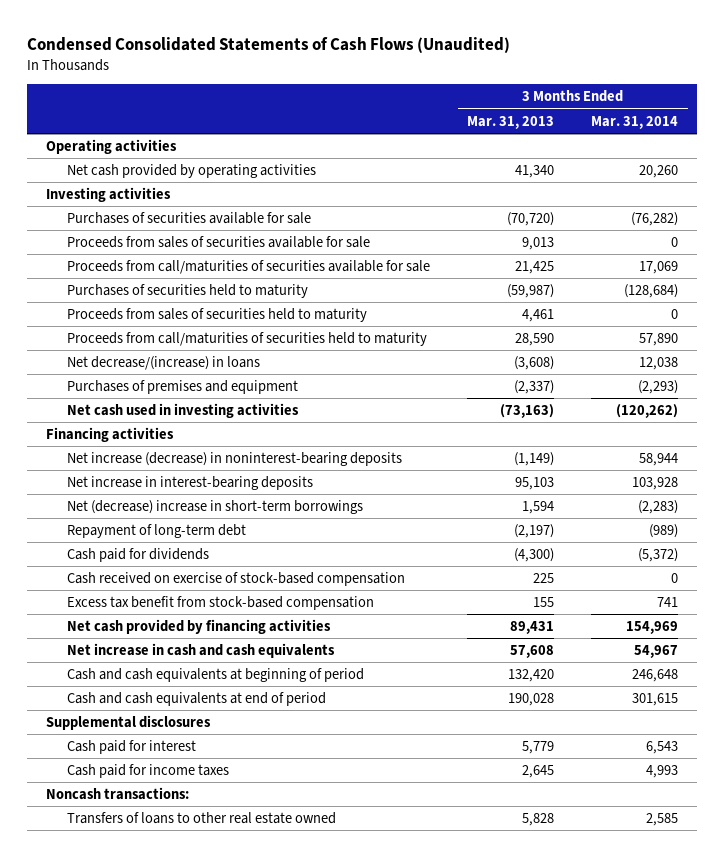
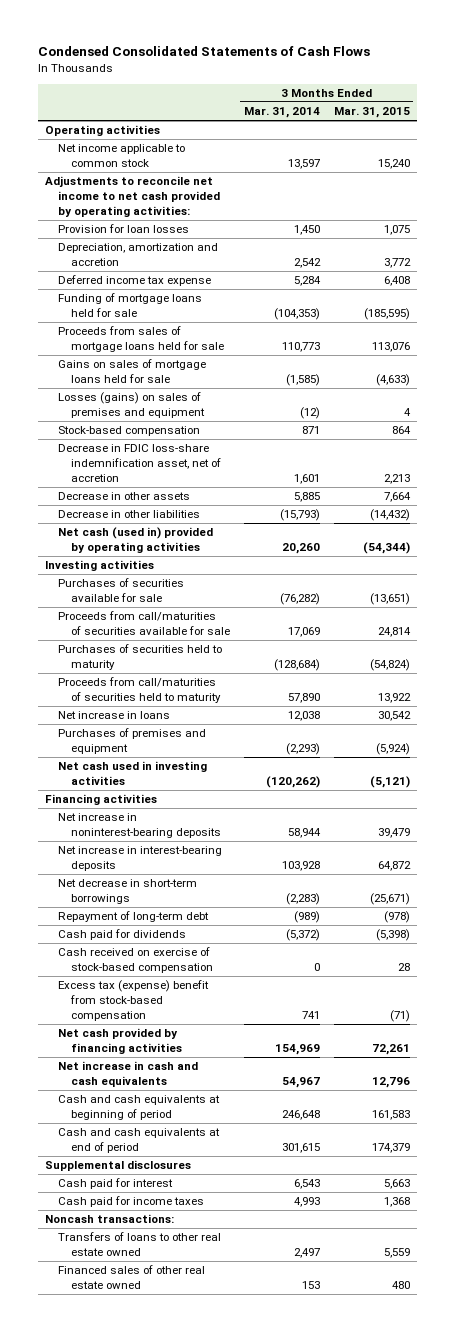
- Condensed Consolidated Statements of Cash Flows (Unaudited)
+ Condensed Consolidated Statements of Cash Flows
- | 3 Months Ended Mar. 31, 2013 | 3 Months Ended Mar. 31, 2014
+ | 3 Months Ended Mar. 31, 2014 | 3 Months Ended Mar. 31, 2015
- Net cash provided by operating activities | 41,340 | 20,260
+ Net income applicable to common stock | 13,597 | 15,240
+ Adjustments to reconcile net income to net cash provided by operating activities:
+ Provision for loan losses | 1,450 | 1,075
+ Depreciation, amortization and accretion | 2,542 | 3,772
+ Deferred income tax expense | 5,284 | 6,408
+ Funding of mortgage loans held for sale | (104,353) | (185,595)
+ Proceeds from sales of mortgage loans held for sale | 110,773 | 113,076
+ Gains on sales of mortgage loans held for sale | (1,585) | (4,633)
+ Losses (gains) on sales of premises and equipment | (12) | 4
+ Stock-based compensation | 871 | 864
+ Decrease in FDIC loss-share indemnification asset, net of accretion | 1,601 | 2,213
+ Decrease in other assets | 5,885 | 7,664
+ Decrease in other liabilities | (15,793) | (14,432)
+ Net cash (used in) provided by operating activities | 20,260 | (54,344)
- Proceeds from sales of securities available for sale | 9,013 | 0
- Proceeds from sales of securities held to maturity | 4,461 | 0
- Net decrease/(increase) in loans | (3,608) | 12,038
+ Net increase in loans | 12,038 | 30,542
- Net increase (decrease) in noninterest-bearing deposits | (1,149) | 58,944
+ Net increase in noninterest-bearing deposits | 58,944 | 39,479
- Net (decrease) increase in short-term borrowings | 1,594 | (2,283)
+ Net decrease in short-term borrowings | (2,283) | (25,671)
- Excess tax benefit from stock-based compensation | 155 | 741
+ Excess tax (expense) benefit from stock-based compensation | 741 | (71)
- Transfers of loans to other real estate owned | 5,828 | 2,585
+ Transfers of loans to other real estate owned | 2,497 | 5,559
+ Financed sales of other real estate owned | 153 | 480

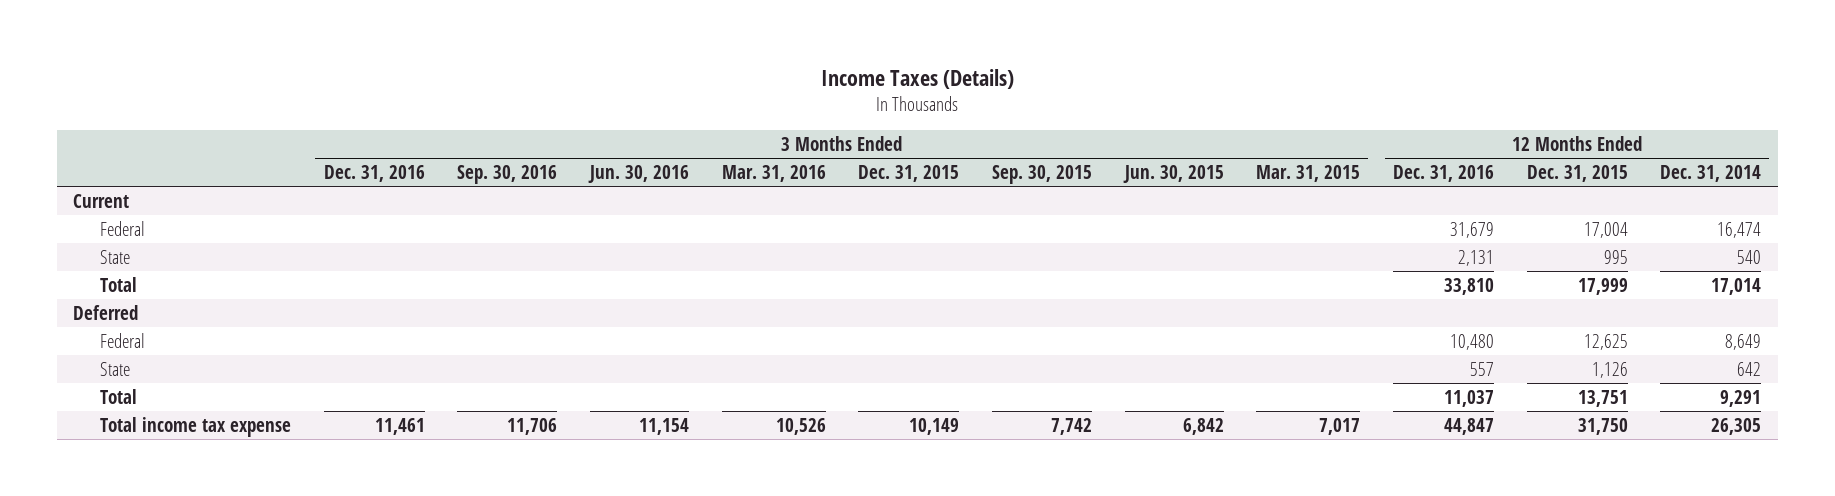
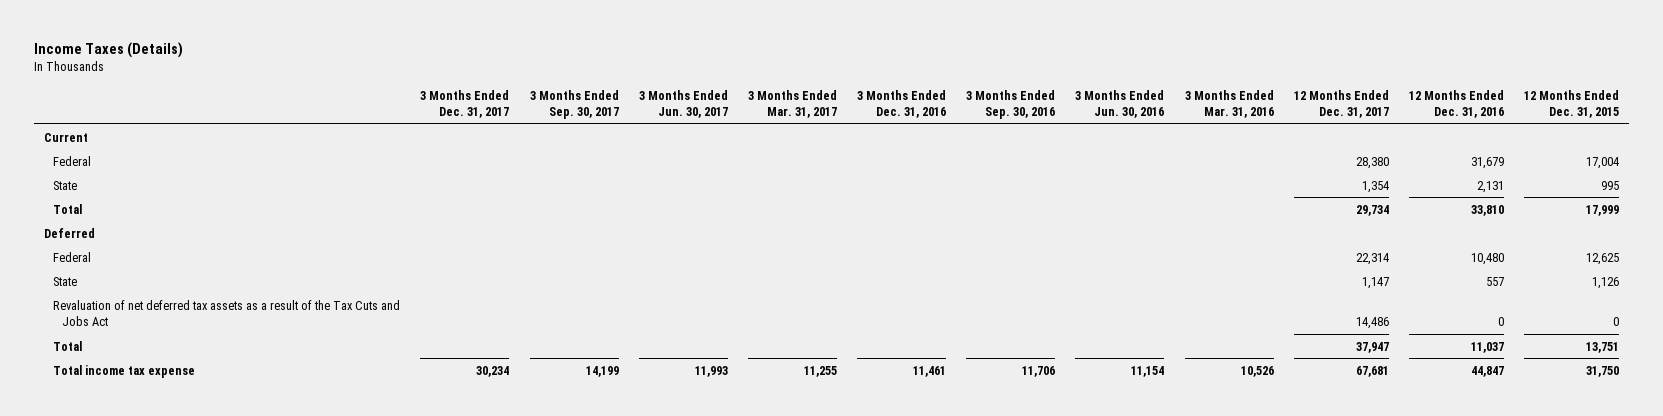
- | 3 Months Ended Dec. 31, 2016 | 3 Months Ended Sep. 30, 2016 | 3 Months Ended Jun. 30, 2016 | 3 Months Ended Mar. 31, 2016 | 3 Months Ended Dec. 31, 2015 | 3 Months Ended Sep. 30, 2015 | 3 Months Ended Jun. 30, 2015 | 3 Months Ended Mar. 31, 2015 | 12 Months Ended Dec. 31, 2016 | 12 Months Ended Dec. 31, 2015 | 12 Months Ended Dec. 31, 2014
+ | 3 Months Ended Dec. 31, 2017 | 3 Months Ended Sep. 30, 2017 | 3 Months Ended Jun. 30, 2017 | 3 Months Ended Mar. 31, 2017 | 3 Months Ended Dec. 31, 2016 | 3 Months Ended Sep. 30, 2016 | 3 Months Ended Jun. 30, 2016 | 3 Months Ended Mar. 31, 2016 | 12 Months Ended Dec. 31, 2017 | 12 Months Ended Dec. 31, 2016 | 12 Months Ended Dec. 31, 2015
+ Revaluation of net deferred tax assets as a result of the Tax Cuts and Jobs Act | | | | | | | | | 14,486 | 0 | 0

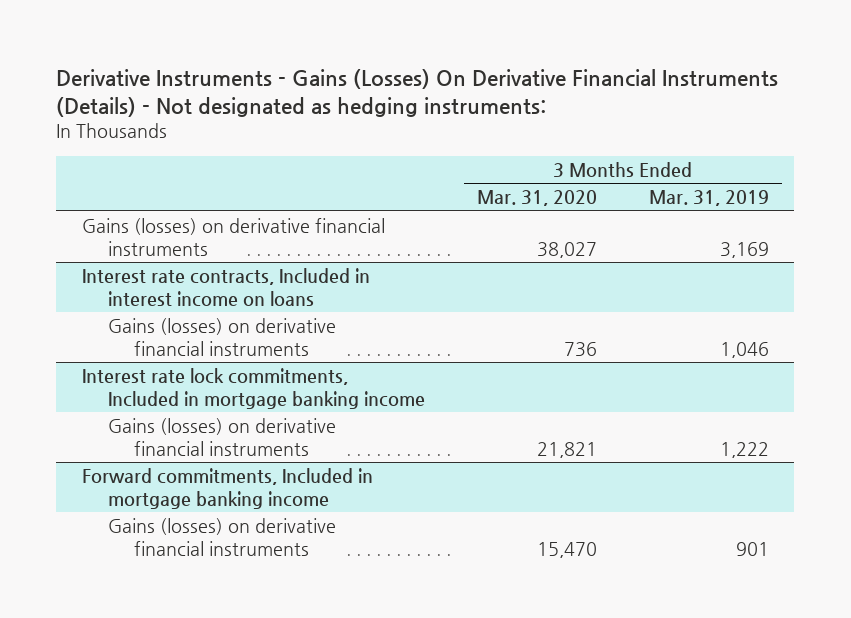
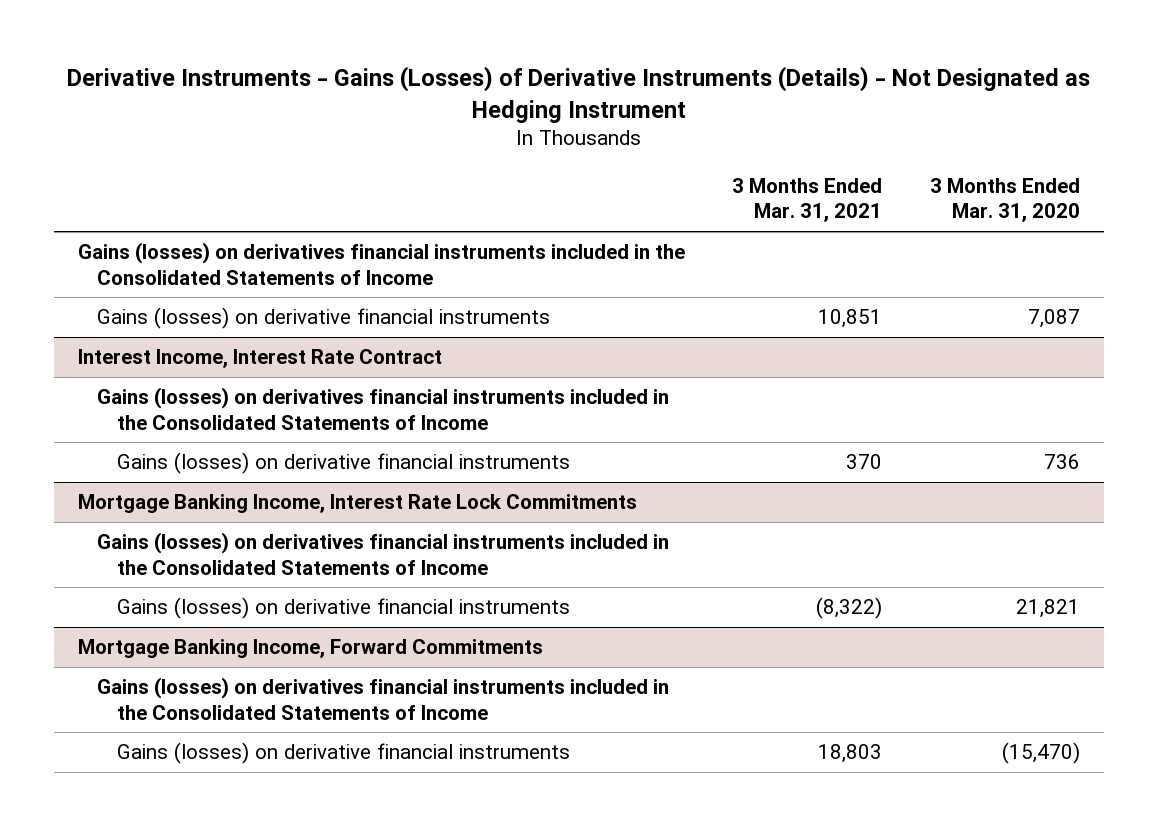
- Derivative Instruments - Gains (Losses) On Derivative Financial Instruments (Details) - Not designated as hedging instruments:
+ Derivative Instruments - Gains (Losses) of Derivative Instruments (Details) - Not Designated as Hedging Instrument
- | 3 Months Ended Mar. 31, 2020 | 3 Months Ended Mar. 31, 2019
+ | 3 Months Ended Mar. 31, 2021 | 3 Months Ended Mar. 31, 2020
- Gains (losses) on derivative financial instruments | 38,027 | 3,169
- Interest rate contracts, Included in interest income on loans
+ Gains (losses) on derivatives financial instruments included in the Consolidated Statements of Income
+ Gains (losses) on derivative financial instruments | 10,851 | 7,087
+ Interest Income, Interest Rate Contract
+ Gains (losses) on derivatives financial instruments included in the Consolidated Statements of Income
- Interest rate lock commitments, Included in mortgage banking income
+ Mortgage Banking Income, Interest Rate Lock Commitments
+ Gains (losses) on derivatives financial instruments included in the Consolidated Statements of Income
- Forward commitments, Included in mortgage banking income
- Gains (losses) on derivative financial instruments | 15,470 | 901
+ Mortgage Banking Income, Forward Commitments
+ Gains (losses) on derivatives financial instruments included in the Consolidated Statements of Income
+ Gains (losses) on derivative financial instruments | 18,803 | (15,470)

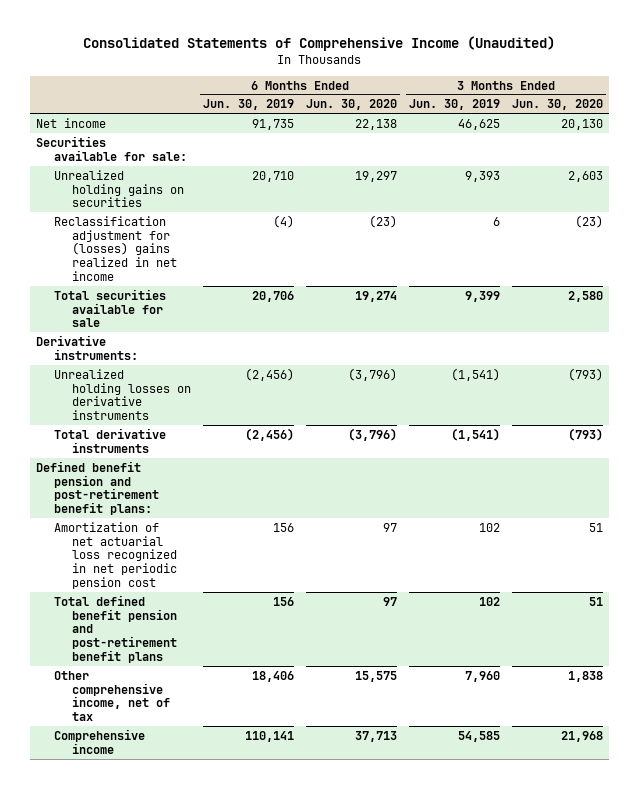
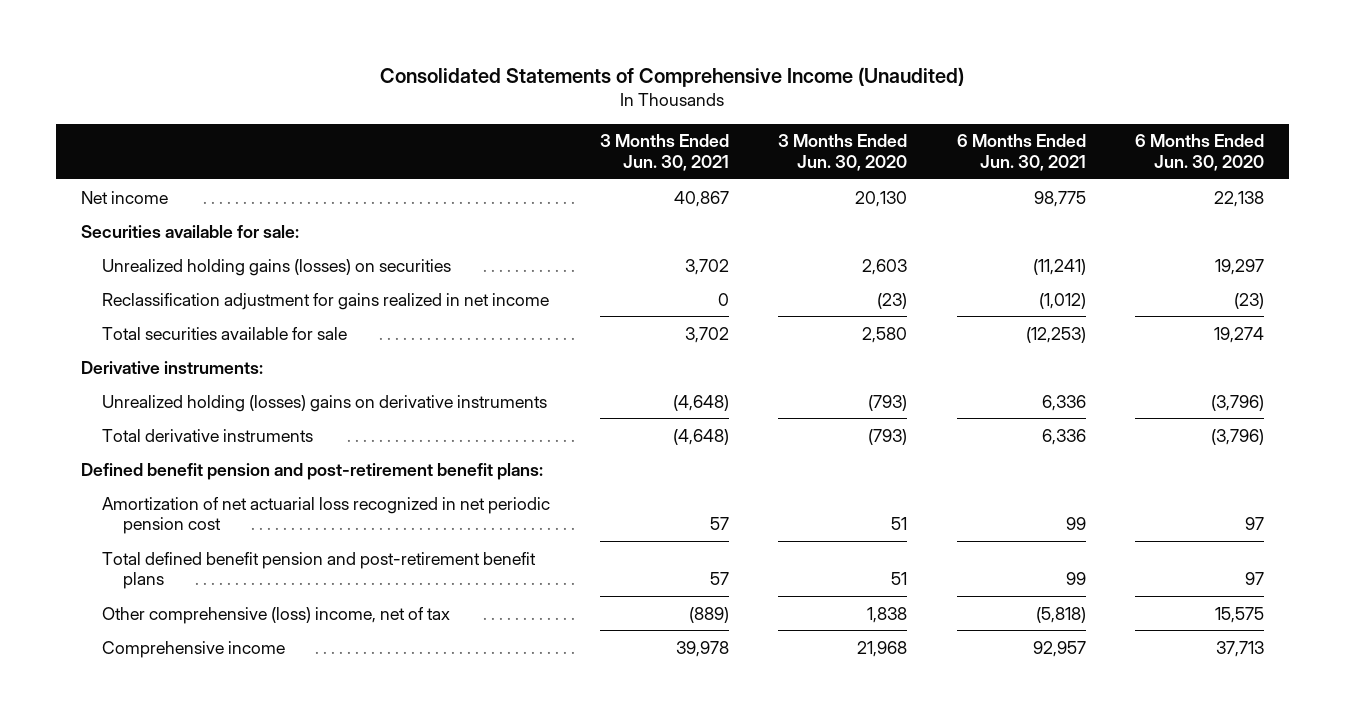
- | 6 Months Ended Jun. 30, 2019 | 6 Months Ended Jun. 30, 2020 | 3 Months Ended Jun. 30, 2019 | 3 Months Ended Jun. 30, 2020
+ | 3 Months Ended Jun. 30, 2021 | 3 Months Ended Jun. 30, 2020 | 6 Months Ended Jun. 30, 2021 | 6 Months Ended Jun. 30, 2020
- Unrealized holding gains on securities | 20,710 | 19,297 | 9,393 | 2,603
- Reclassification adjustment for (losses) gains realized in net income | (4) | (23) | 6 | (23)
+ Unrealized holding gains (losses) on securities | 3,702 | 2,603 | (11,241) | 19,297
+ Reclassification adjustment for gains realized in net income | 0 | (23) | (1,012) | (23)
- Unrealized holding losses on derivative instruments | (2,456) | (3,796) | (1,541) | (793)
+ Unrealized holding (losses) gains on derivative instruments | (4,648) | (793) | 6,336 | (3,796)
- Other comprehensive income, net of tax | 18,406 | 15,575 | 7,960 | 1,838
+ Other comprehensive (loss) income, net of tax | (889) | 1,838 | (5,818) | 15,575

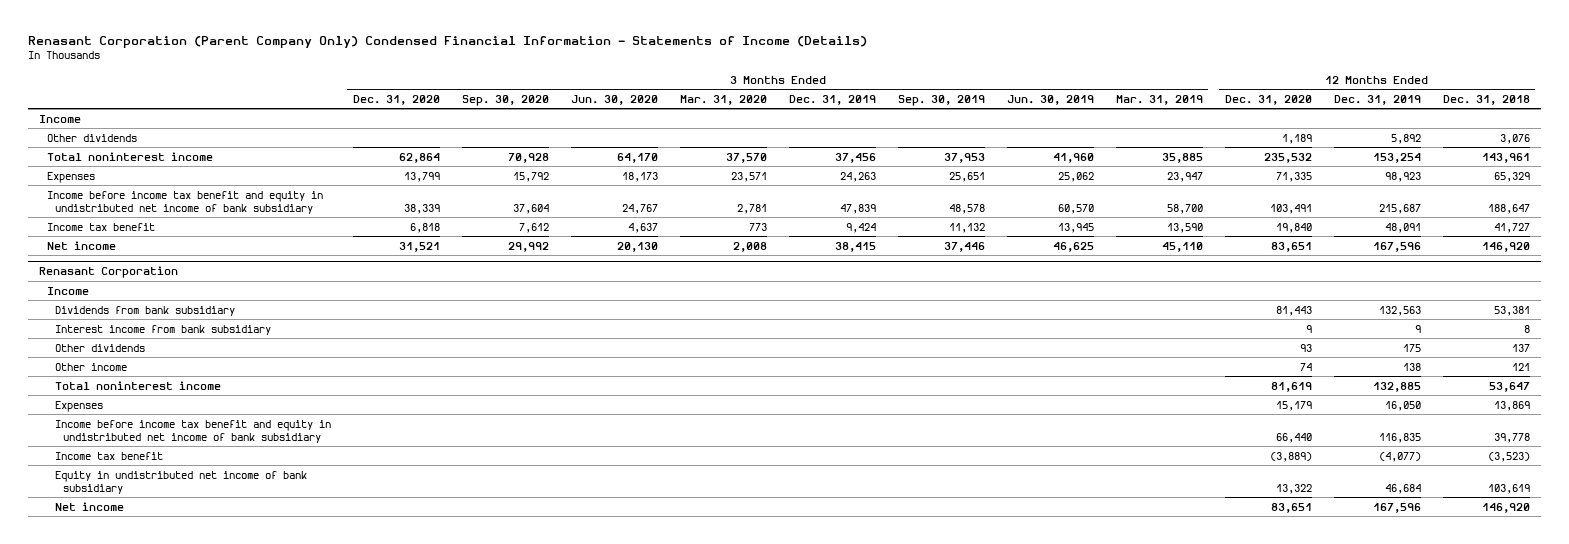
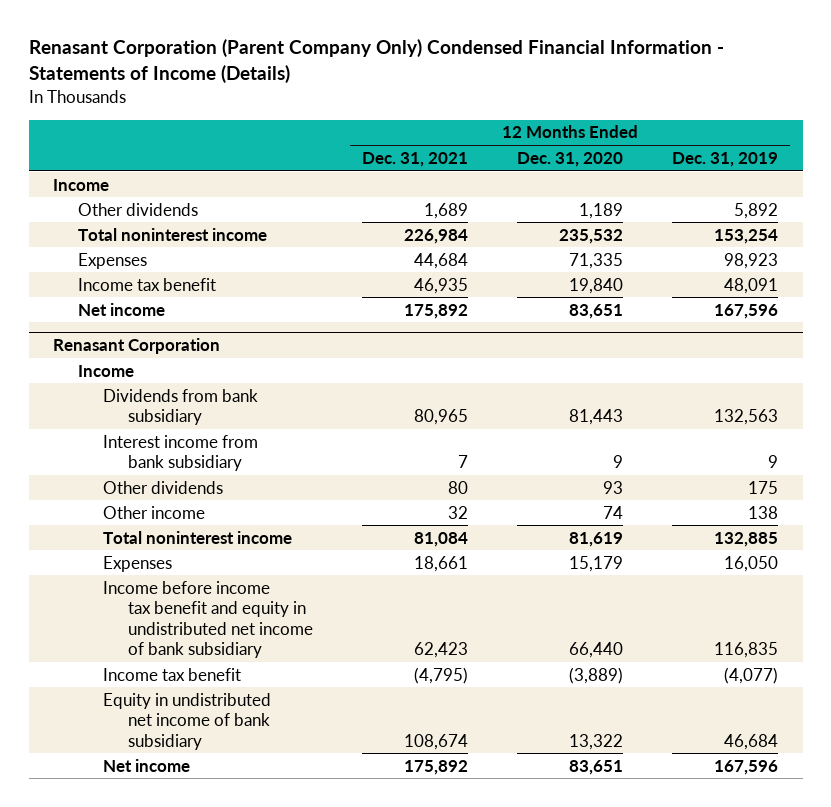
- | 3 Months Ended Dec. 31, 2020 | 3 Months Ended Sep. 30, 2020 | 3 Months Ended Jun. 30, 2020 | 3 Months Ended Mar. 31, 2020 | 3 Months Ended Dec. 31, 2019 | 3 Months Ended Sep. 30, 2019 | 3 Months Ended Jun. 30, 2019 | 3 Months Ended Mar. 31, 2019 | 12 Months Ended Dec. 31, 2020 | 12 Months Ended Dec. 31, 2019 | 12 Months Ended Dec. 31, 2018
+ | 12 Months Ended Dec. 31, 2021 | 12 Months Ended Dec. 31, 2020 | 12 Months Ended Dec. 31, 2019
- Income before income tax benefit and equity in undistributed net income of bank subsidiary | 38,339 | 37,604 | 24,767 | 2,781 | 47,839 | 48,578 | 60,570 | 58,700 | 103,491 | 215,687 | 188,647

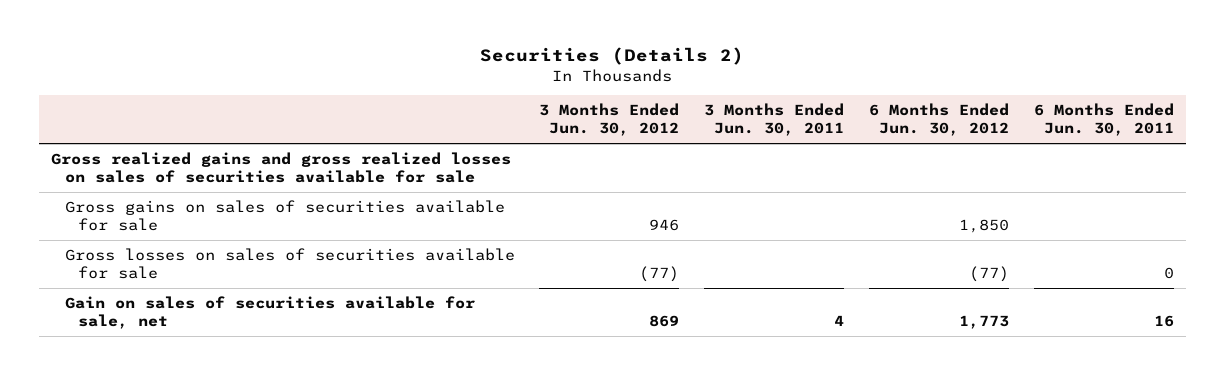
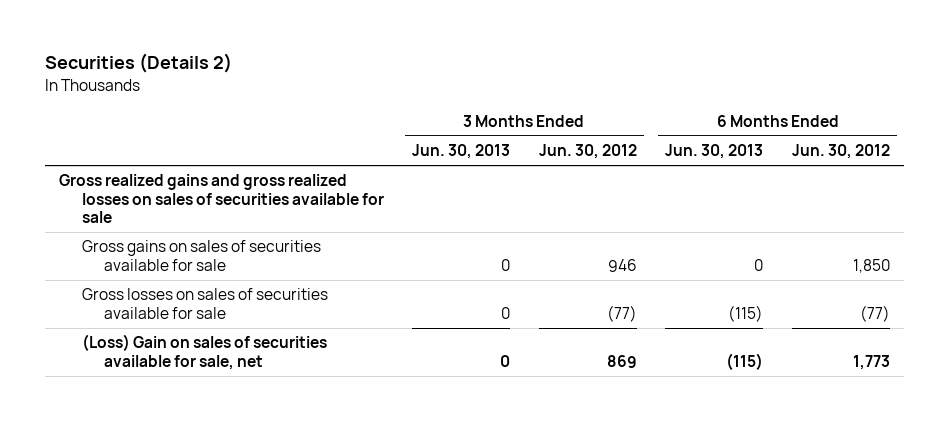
- | 3 Months Ended Jun. 30, 2012 | 3 Months Ended Jun. 30, 2011 | 6 Months Ended Jun. 30, 2012 | 6 Months Ended Jun. 30, 2011
+ | 3 Months Ended Jun. 30, 2013 | 3 Months Ended Jun. 30, 2012 | 6 Months Ended Jun. 30, 2013 | 6 Months Ended Jun. 30, 2012
- Gain on sales of securities available for sale, net | 869 | 4 | 1,773 | 16
+ (Loss) Gain on sales of securities available for sale, net | 0 | 869 | (115) | 1,773

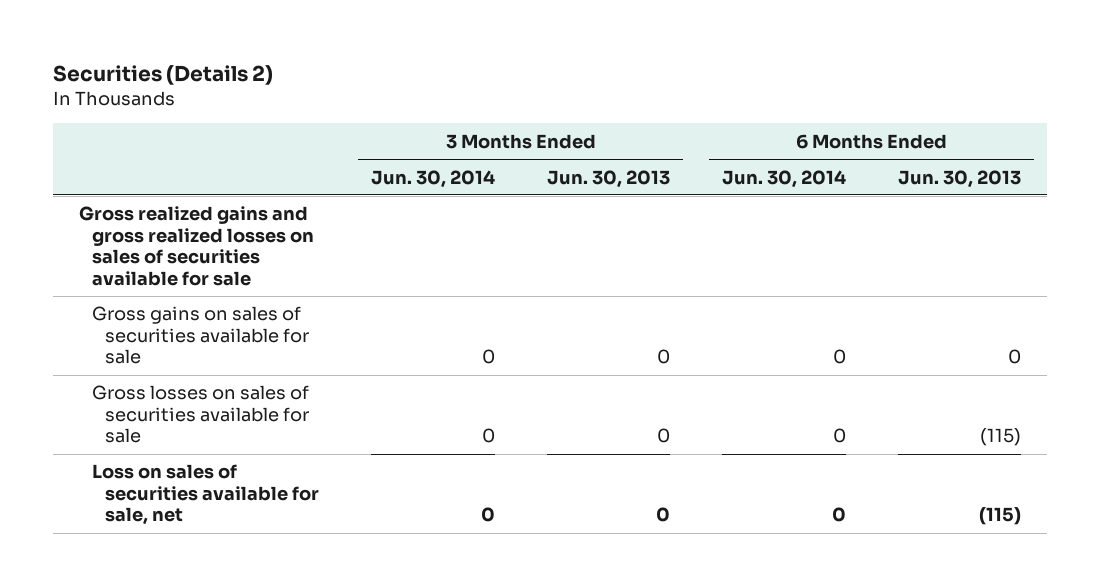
- | 3 Months Ended Jun. 30, 2013 | 3 Months Ended Jun. 30, 2012 | 6 Months Ended Jun. 30, 2013 | 6 Months Ended Jun. 30, 2012
+ | 3 Months Ended Jun. 30, 2014 | 3 Months Ended Jun. 30, 2013 | 6 Months Ended Jun. 30, 2014 | 6 Months Ended Jun. 30, 2013
- (Loss) Gain on sales of securities available for sale, net | 0 | 869 | (115) | 1,773
+ Loss on sales of securities available for sale, net | 0 | 0 | 0 | (115)

